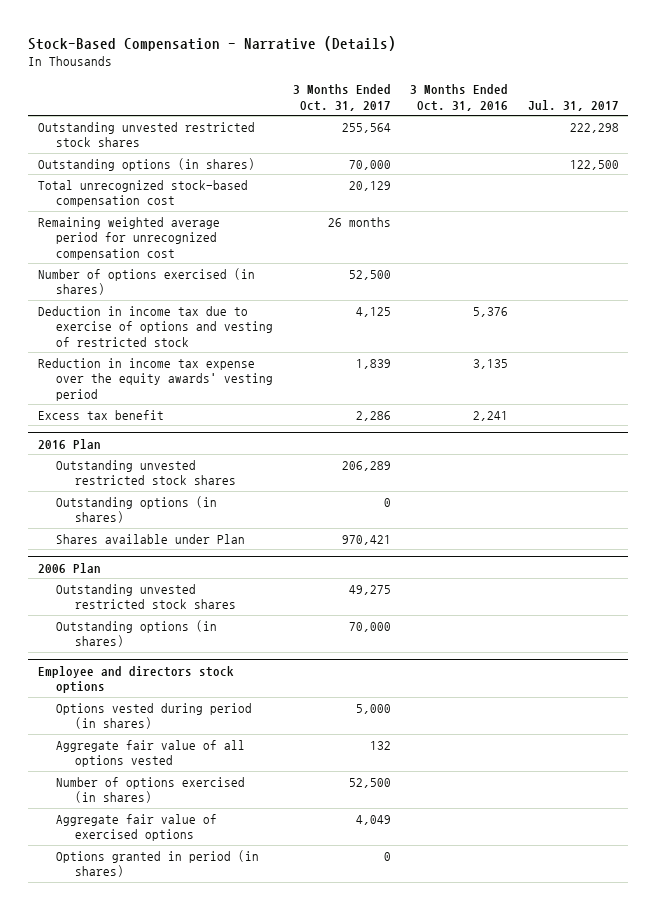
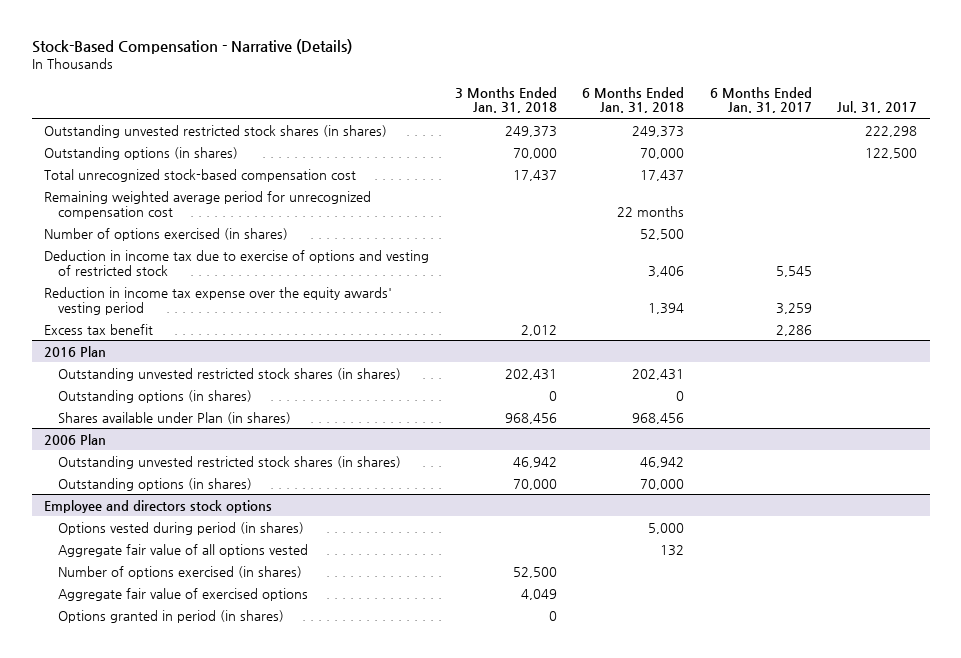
- | 3 Months Ended Oct. 31, 2017 | 3 Months Ended Oct. 31, 2016 | Jul. 31, 2017
+ | 3 Months Ended Jan. 31, 2018 | 6 Months Ended Jan. 31, 2018 | 6 Months Ended Jan. 31, 2017 | Jul. 31, 2017
- Outstanding unvested restricted stock shares | 255,564 | | 222,298
+ Outstanding unvested restricted stock shares (in shares) | 249,373 | 249,373 | | 222,298
@ 2016 Plan
- Outstanding unvested restricted stock shares | 206,289 | |
+ Outstanding unvested restricted stock shares (in shares) | 202,431 | 202,431 | |
- Shares available under Plan | 970,421 | |
+ Shares available under Plan (in shares) | 968,456 | 968,456 | |
@ 2006 Plan
- Outstanding unvested restricted stock shares | 49,275 | |
+ Outstanding unvested restricted stock shares (in shares) | 46,942 | 46,942 | |

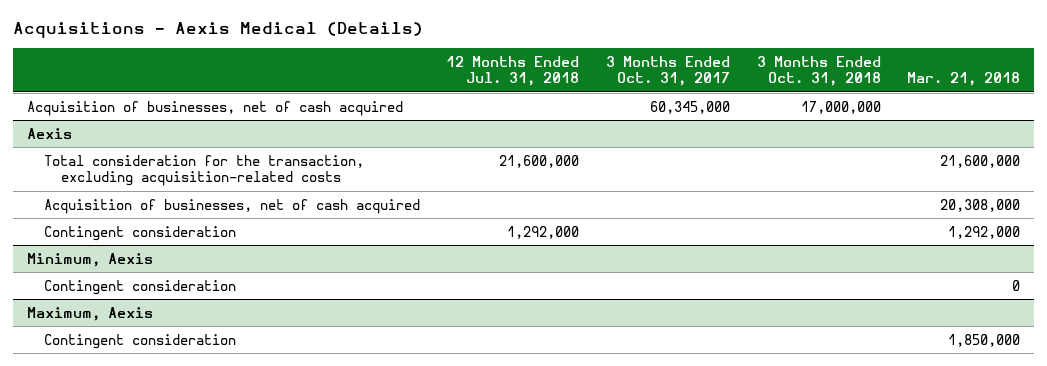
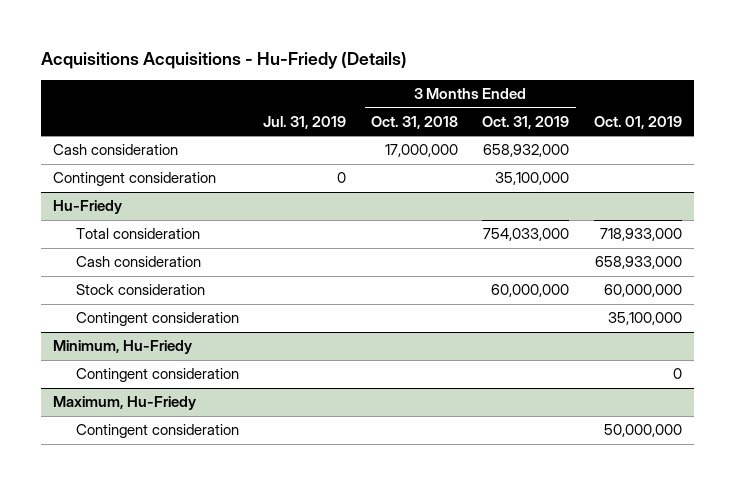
- Acquisitions - Aexis Medical (Details)
+ Acquisitions Acquisitions - Hu-Friedy (Details)
- | 12 Months Ended Jul. 31, 2018 | 3 Months Ended Oct. 31, 2017 | 3 Months Ended Oct. 31, 2018 | Mar. 21, 2018
+ | Jul. 31, 2019 | 3 Months Ended Oct. 31, 2018 | 3 Months Ended Oct. 31, 2019 | Oct. 01, 2019
- Acquisition of businesses, net of cash acquired | | 60,345,000 | 17,000,000 |
- Aexis
- Total consideration for the transaction, excluding acquisition-related costs | 21,600,000 | | | 21,600,000
- Acquisition of businesses, net of cash acquired | | | | 20,308,000
- Contingent consideration | 1,292,000 | | | 1,292,000
- Minimum, Aexis
- Contingent consideration | | | | 0
- Maximum, Aexis
- Contingent consideration | | | | 1,850,000
+ Cash consideration | | 17,000,000 | 658,932,000 |
+ Contingent consideration | 0 | | 35,100,000 |
+ Hu-Friedy
+ Total consideration | | | 754,033,000 | 718,933,000
+ Cash consideration | | | | 658,933,000
+ Stock consideration | | | 60,000,000 | 60,000,000
+ Contingent consideration | | | | 35,100,000
+ Minimum, Hu-Friedy
+ Contingent consideration | | | | 0
+ Maximum, Hu-Friedy
+ Contingent consideration | | | | 50,000,000

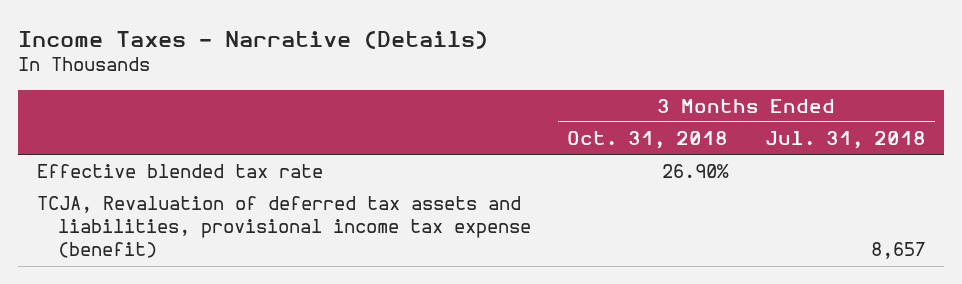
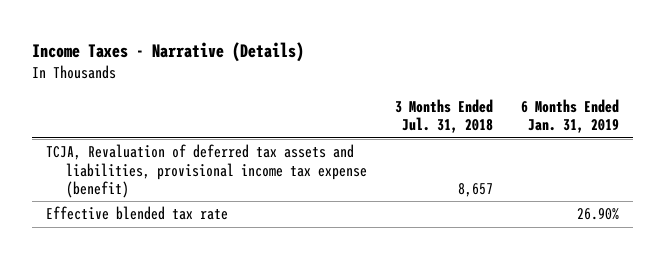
- | 3 Months Ended Oct. 31, 2018 | 3 Months Ended Jul. 31, 2018
+ | 3 Months Ended Jul. 31, 2018 | 6 Months Ended Jan. 31, 2019
moved down: Effective blended tax rate | | 26.90%

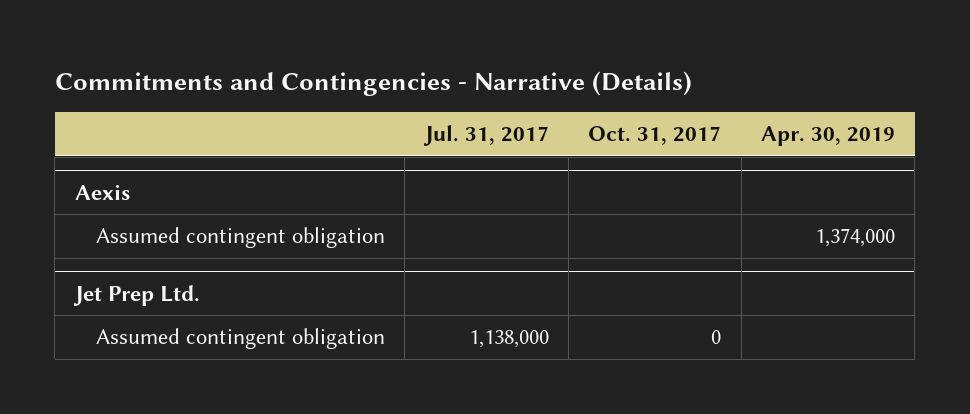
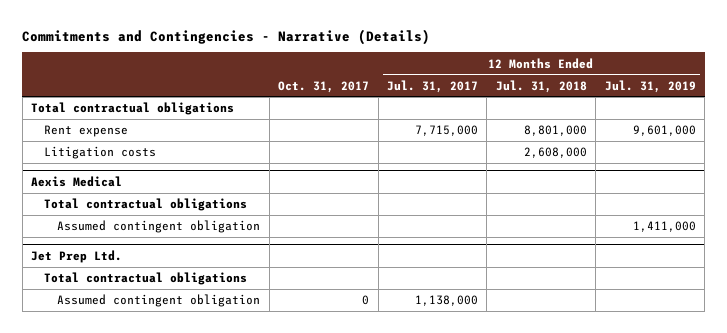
- | Jul. 31, 2017 | Oct. 31, 2017 | Apr. 30, 2019
+ | Oct. 31, 2017 | 12 Months Ended Jul. 31, 2017 | 12 Months Ended Jul. 31, 2018 | 12 Months Ended Jul. 31, 2019
- Aexis
+ Total contractual obligations
+ Rent expense | | 7,715,000 | 8,801,000 | 9,601,000
+ Litigation costs | | | 2,608,000 |
+ Aexis Medical
+ Total contractual obligations
@ Jet Prep Ltd.
+ Total contractual obligations

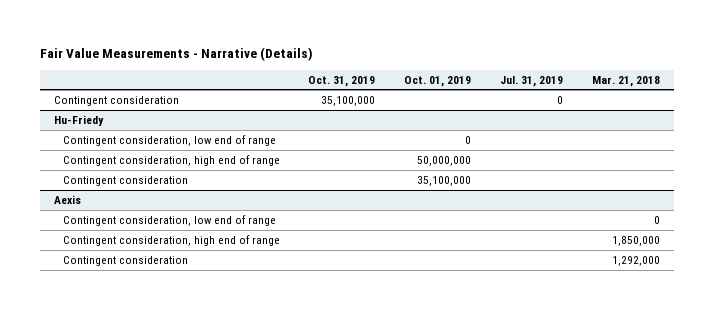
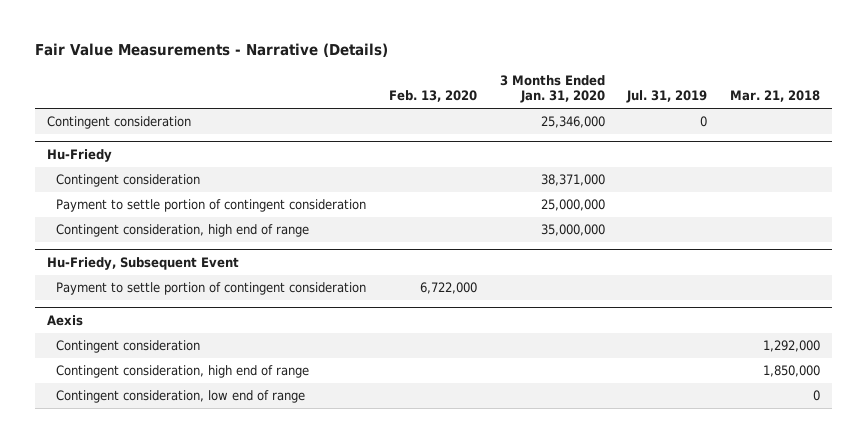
- | Oct. 31, 2019 | Oct. 01, 2019 | Jul. 31, 2019 | Mar. 21, 2018
+ | Feb. 13, 2020 | 3 Months Ended Jan. 31, 2020 | Jul. 31, 2019 | Mar. 21, 2018
@ Hu-Friedy
- Contingent consideration, low end of range | | 0 | |
+ Payment to settle portion of contingent consideration | | 25,000,000 | |
moved down: Contingent consideration, high end of range | | 35,000,000 | |
+ Hu-Friedy, Subsequent Event
+ Payment to settle portion of contingent consideration | 6,722,000 | | |
@ Aexis
moved down: Contingent consideration, high end of range | | | | 1,850,000
moved down: Contingent consideration, low end of range | | | | 0

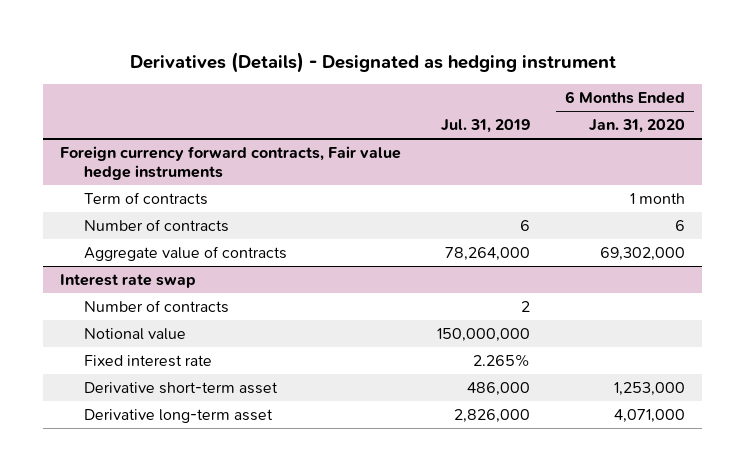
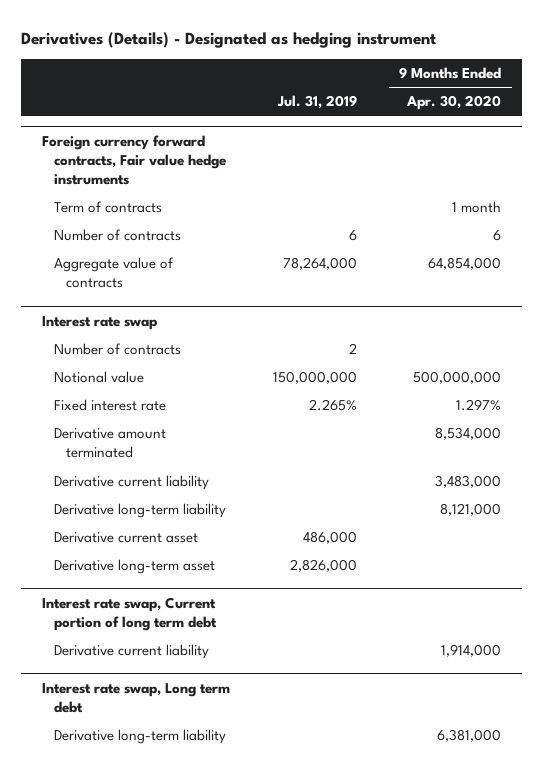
- | Jul. 31, 2019 | 6 Months Ended Jan. 31, 2020
+ | Jul. 31, 2019 | 9 Months Ended Apr. 30, 2020
@ Interest rate swap
- Derivative short-term asset | 486,000 | 1,253,000
+ Derivative amount terminated | | 8,534,000
+ Derivative current liability | | 3,483,000
+ Derivative long-term liability | | 8,121,000
+ Derivative current asset | 486,000 |
+ Interest rate swap, Current portion of long term debt
+ Derivative current liability | | 1,914,000
+ Interest rate swap, Long term debt
+ Derivative long-term liability | | 6,381,000

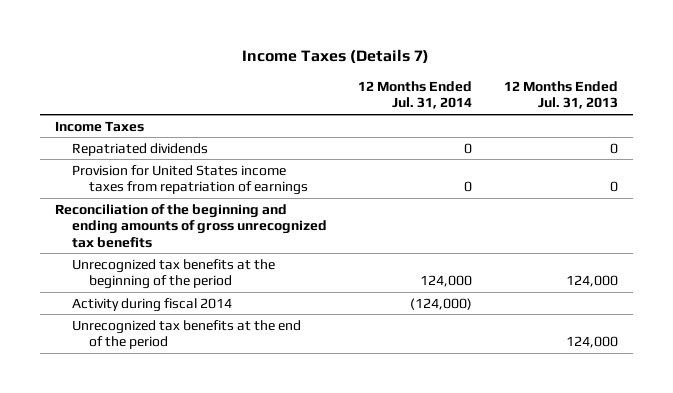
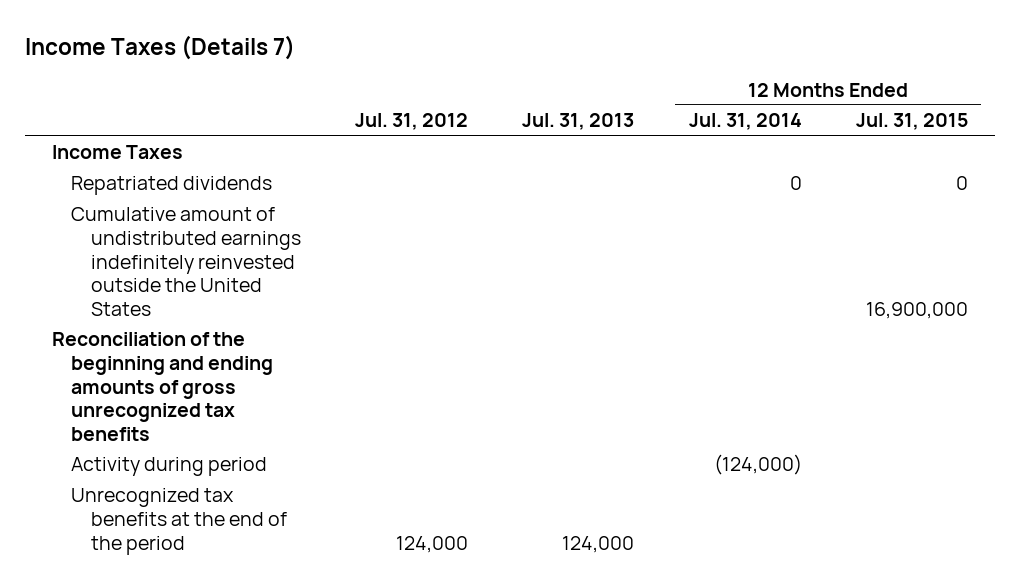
- | 12 Months Ended Jul. 31, 2014 | 12 Months Ended Jul. 31, 2013
+ | Jul. 31, 2012 | Jul. 31, 2013 | 12 Months Ended Jul. 31, 2014 | 12 Months Ended Jul. 31, 2015
- Provision for United States income taxes from repatriation of earnings | 0 | 0
+ Cumulative amount of undistributed earnings indefinitely reinvested outside the United States | | | | 16,900,000
- Unrecognized tax benefits at the beginning of the period | 124,000 | 124,000
- Activity during fiscal 2014 | (124,000) |
+ Activity during period | | | (124,000) |

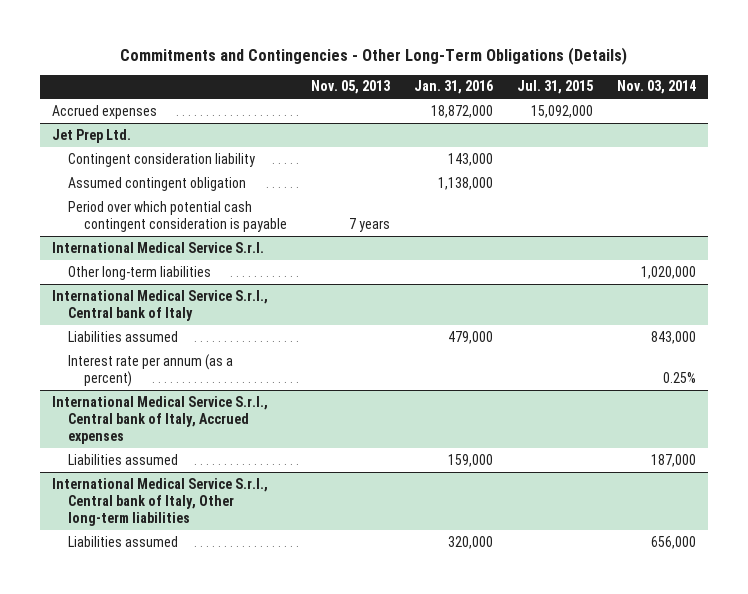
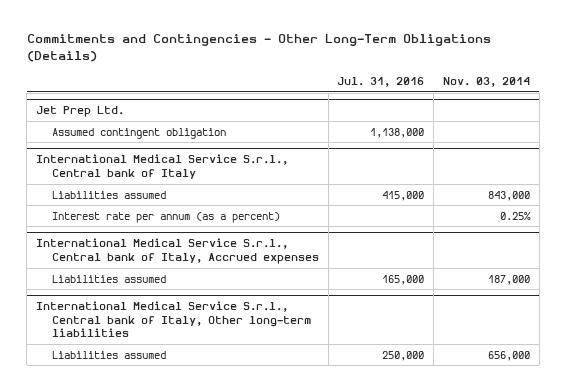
- | Nov. 05, 2013 | Jan. 31, 2016 | Jul. 31, 2015 | Nov. 03, 2014
+ | Jul. 31, 2016 | Nov. 03, 2014
- Accrued expenses | | 18,872,000 | 15,092,000 |
@ Jet Prep Ltd.
- Contingent consideration liability | | 143,000 | |
- Period over which potential cash contingent consideration is payable | 7 years | | |
- International Medical Service S.r.l.
- Other long-term liabilities | | | | 1,020,000

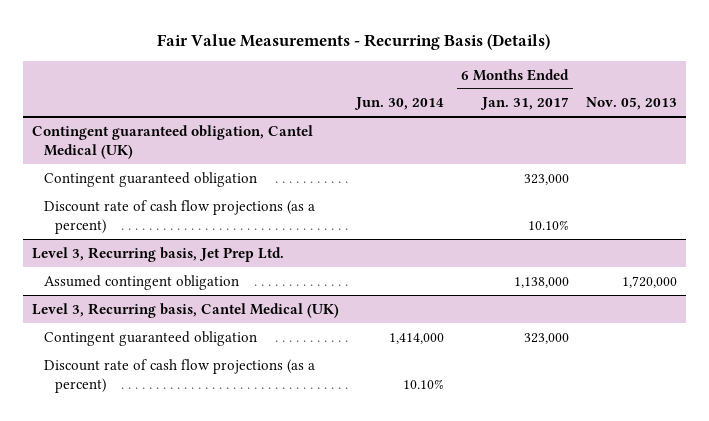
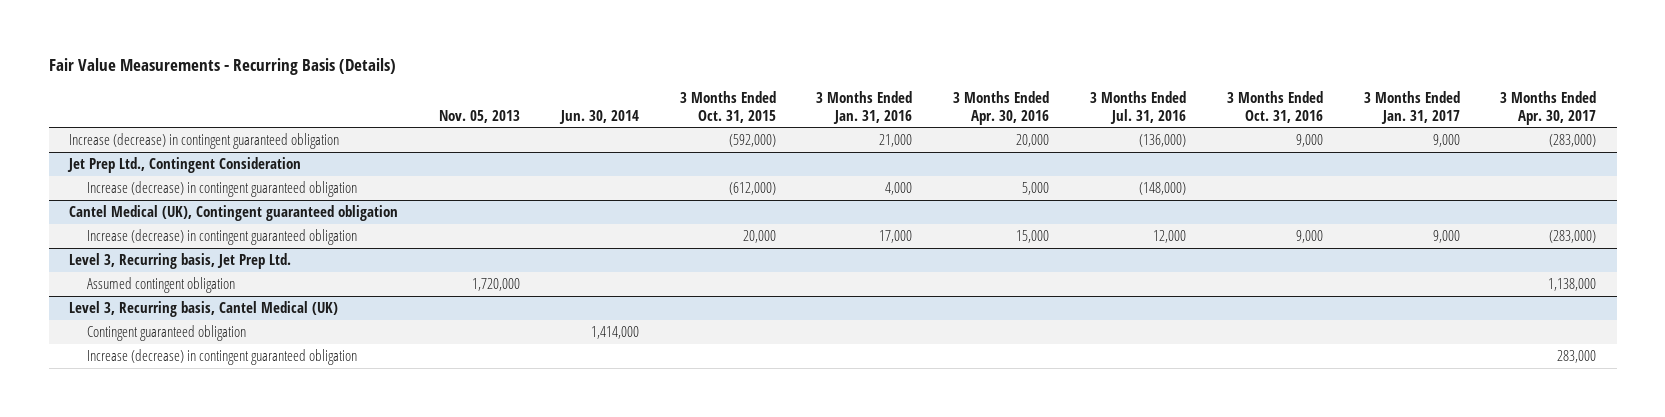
- | Jun. 30, 2014 | 6 Months Ended Jan. 31, 2017 | Nov. 05, 2013
+ | Nov. 05, 2013 | Jun. 30, 2014 | 3 Months Ended Oct. 31, 2015 | 3 Months Ended Jan. 31, 2016 | 3 Months Ended Apr. 30, 2016 | 3 Months Ended Jul. 31, 2016 | 3 Months Ended Oct. 31, 2016 | 3 Months Ended Jan. 31, 2017 | 3 Months Ended Apr. 30, 2017
- Contingent guaranteed obligation, Cantel Medical (UK)
- Contingent guaranteed obligation | | 323,000 |
- Discount rate of cash flow projections (as a percent) | | 10.10% |
+ Increase (decrease) in contingent guaranteed obligation | | | (592,000) | 21,000 | 20,000 | (136,000) | 9,000 | 9,000 | (283,000)
+ Jet Prep Ltd., Contingent Consideration
+ Increase (decrease) in contingent guaranteed obligation | | | (612,000) | 4,000 | 5,000 | (148,000) | | |
+ Cantel Medical (UK), Contingent guaranteed obligation
+ Increase (decrease) in contingent guaranteed obligation | | | 20,000 | 17,000 | 15,000 | 12,000 | 9,000 | 9,000 | (283,000)
@ Level 3, Recurring basis, Cantel Medical (UK)
- Discount rate of cash flow projections (as a percent) | 10.10% | |
+ Increase (decrease) in contingent guaranteed obligation | | | | | | | | | 283,000

